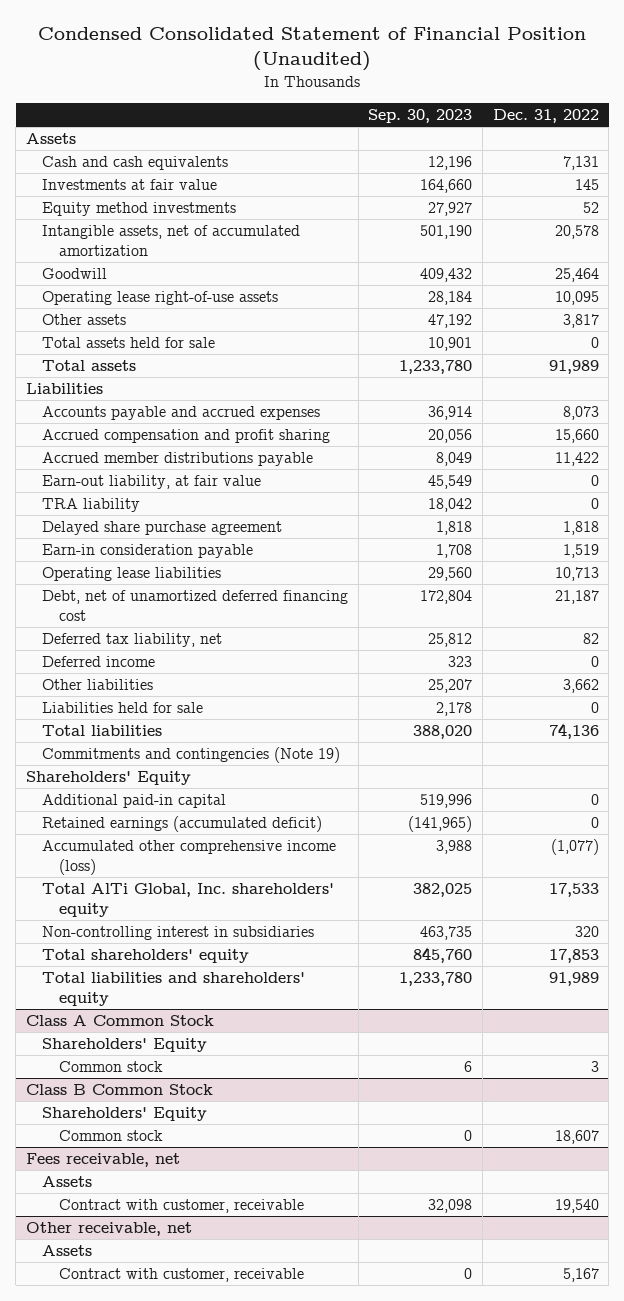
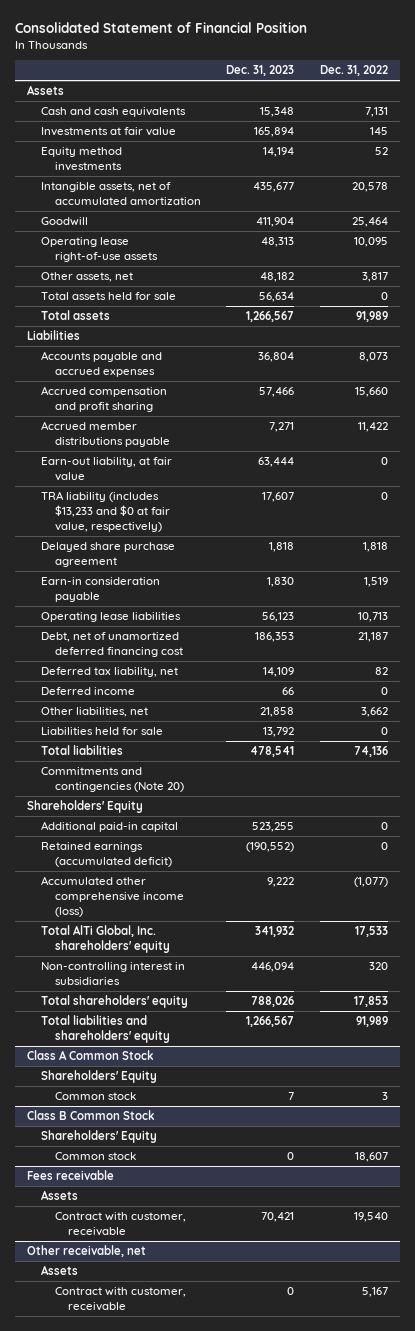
- Condensed Consolidated Statement of Financial Position (Unaudited)
+ Consolidated Statement of Financial Position
- | Sep. 30, 2023 | Dec. 31, 2022
+ | Dec. 31, 2023 | Dec. 31, 2022
- Other assets | 47,192 | 3,817
+ Other assets, net | 48,182 | 3,817
- TRA liability | 18,042 | 0
+ TRA liability (includes $13,233 and $0 at fair value, respectively) | 17,607 | 0
- Other liabilities | 25,207 | 3,662
+ Other liabilities, net | 21,858 | 3,662
- Commitments and contingencies (Note 19)
+ Commitments and contingencies (Note 20)
- Fees receivable, net
+ Fees receivable

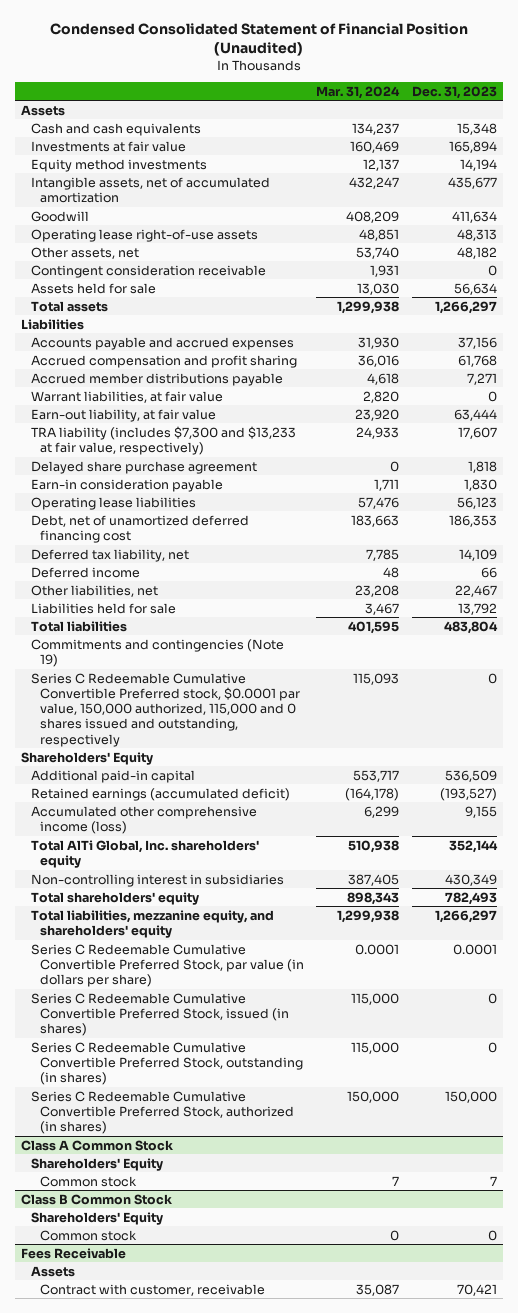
- Consolidated Statement of Financial Position
+ Condensed Consolidated Statement of Financial Position (Unaudited)
- | Dec. 31, 2023 | Dec. 31, 2022
+ | Mar. 31, 2024 | Dec. 31, 2023
- Goodwill | 411,904 | 25,464
+ Goodwill | 408,209 | 411,634
- Total assets held for sale | 56,634 | 0
- Total assets | 1,266,567 | 91,989
+ Contingent consideration receivable | 1,931 | 0
+ Assets held for sale | 13,030 | 56,634
+ Total assets | 1,299,938 | 1,266,297
- Accounts payable and accrued expenses | 36,804 | 8,073
- Accrued compensation and profit sharing | 57,466 | 15,660
+ Accounts payable and accrued expenses | 31,930 | 37,156
+ Accrued compensation and profit sharing | 36,016 | 61,768
+ Warrant liabilities, at fair value | 2,820 | 0
- TRA liability (includes $13,233 and $0 at fair value, respectively) | 17,607 | 0
+ TRA liability (includes $7,300 and $13,233 at fair value, respectively) | 24,933 | 17,607
- Other liabilities, net | 21,858 | 3,662
+ Other liabilities, net | 23,208 | 22,467
- Total liabilities | 478,541 | 74,136
- Commitments and contingencies (Note 20)
+ Total liabilities | 401,595 | 483,804
+ Commitments and contingencies (Note 19)
+ Series C Redeemable Cumulative Convertible Preferred stock, $0.0001 par value, 150,000 authorized, 115,000 and 0 shares issued and outstanding, respectively | 115,093 | 0
- Additional paid-in capital | 523,255 | 0
- Retained earnings (accumulated deficit) | (190,552) | 0
- Accumulated other comprehensive income (loss) | 9,222 | (1,077)
- Total AlTi Global, Inc. shareholders' equity | 341,932 | 17,533
- Non-controlling interest in subsidiaries | 446,094 | 320
- Total shareholders' equity | 788,026 | 17,853
- Total liabilities and shareholders' equity | 1,266,567 | 91,989
+ Additional paid-in capital | 553,717 | 536,509
+ Retained earnings (accumulated deficit) | (164,178) | (193,527)
+ Accumulated other comprehensive income (loss) | 6,299 | 9,155
+ Total AlTi Global, Inc. shareholders' equity | 510,938 | 352,144
+ Non-controlling interest in subsidiaries | 387,405 | 430,349
+ Total shareholders' equity | 898,343 | 782,493
+ Total liabilities, mezzanine equity, and shareholders' equity | 1,299,938 | 1,266,297
+ Series C Redeemable Cumulative Convertible Preferred Stock, par value (in dollars per share) | 0.0001 | 0.0001
+ Series C Redeemable Cumulative Convertible Preferred Stock, issued (in shares) | 115,000 | 0
+ Series C Redeemable Cumulative Convertible Preferred Stock, outstanding (in shares) | 115,000 | 0
+ Series C Redeemable Cumulative Convertible Preferred Stock, authorized (in shares) | 150,000 | 150,000
- Fees receivable
+ Fees Receivable
- Other receivable, net
- Assets
- Contract with customer, receivable | 0 | 5,167

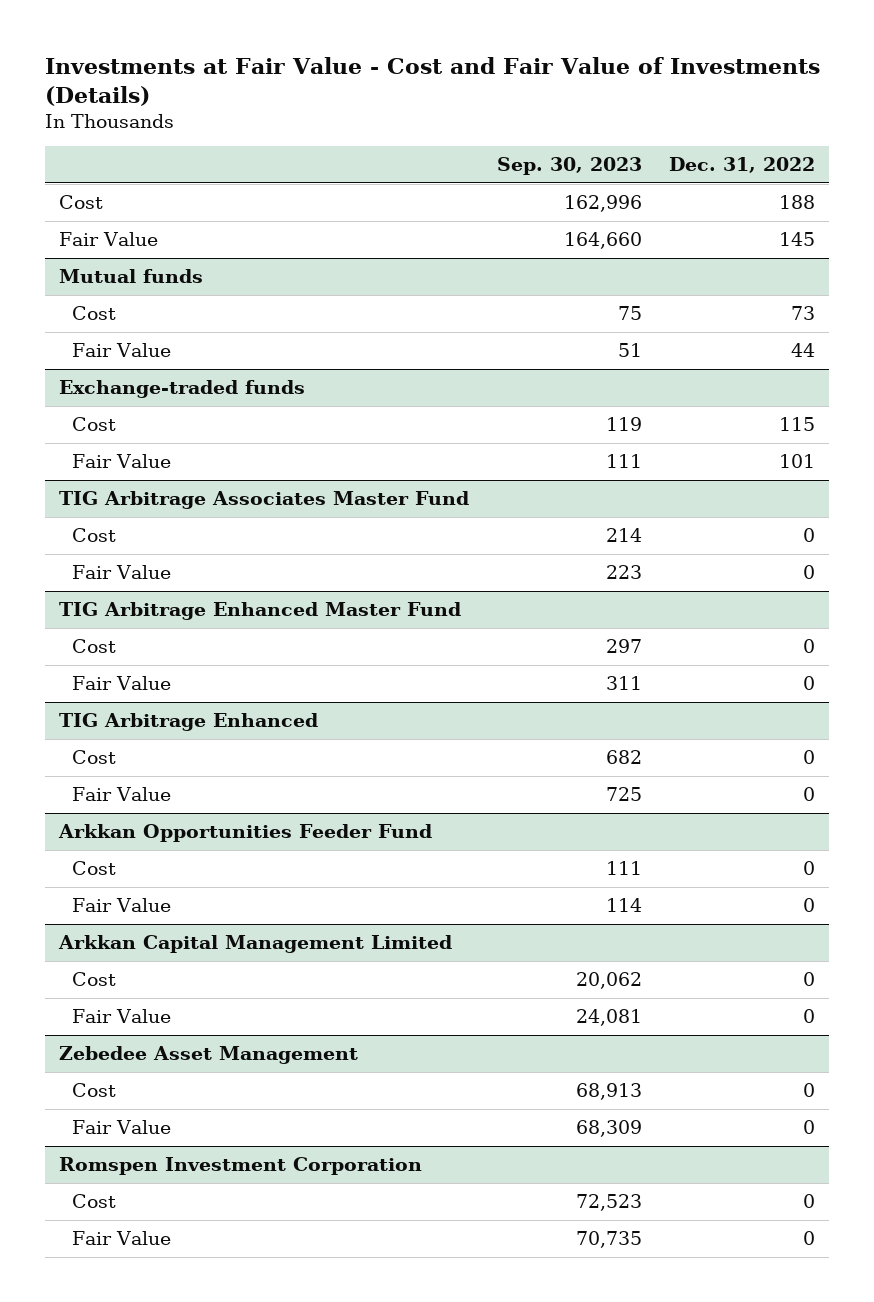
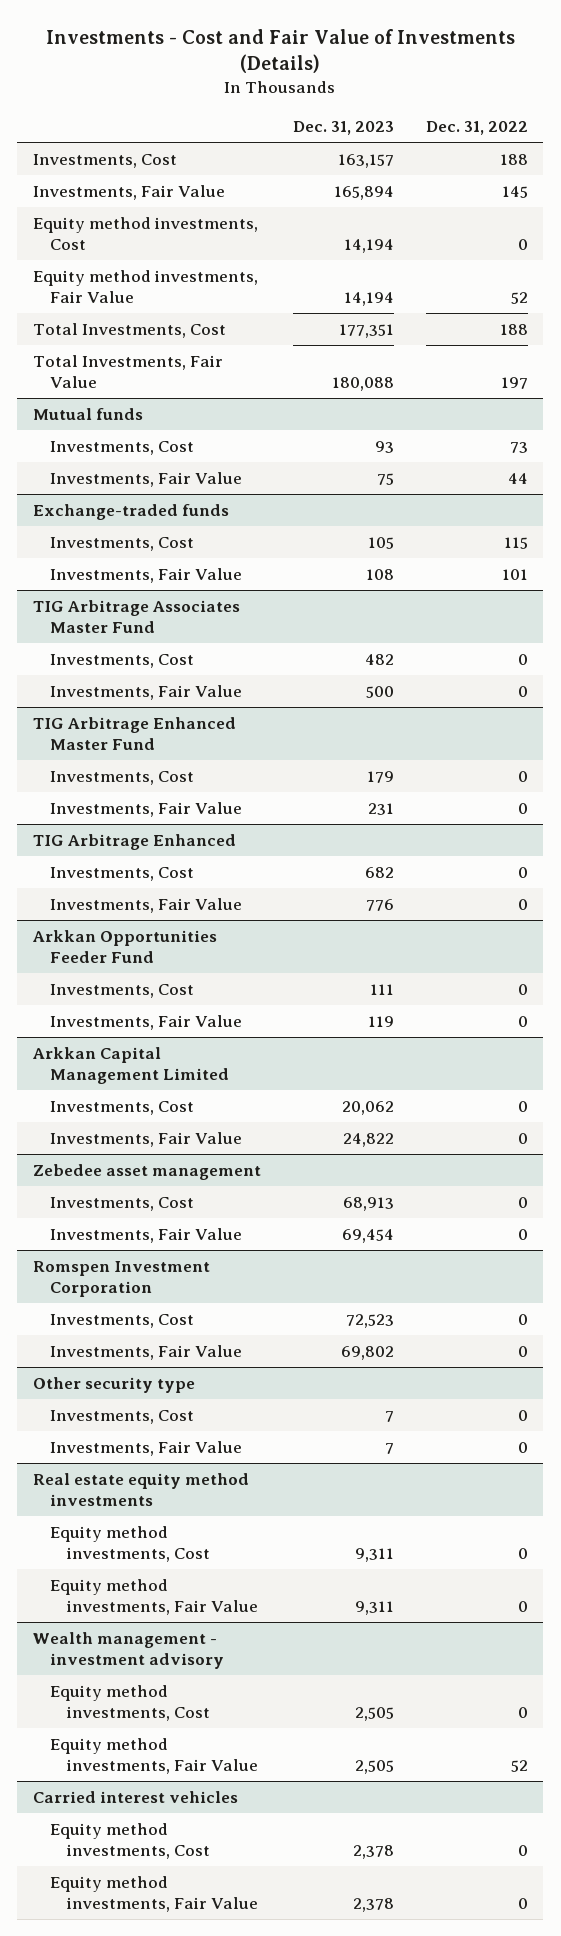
- Investments at Fair Value - Cost and Fair Value of Investments (Details)
+ Investments - Cost and Fair Value of Investments (Details)
- | Sep. 30, 2023 | Dec. 31, 2022
+ | Dec. 31, 2023 | Dec. 31, 2022
- Cost | 162,996 | 188
- Fair Value | 164,660 | 145
+ Investments, Cost | 163,157 | 188
+ Investments, Fair Value | 165,894 | 145
+ Equity method investments, Cost | 14,194 | 0
+ Equity method investments, Fair Value | 14,194 | 52
+ Total Investments, Cost | 177,351 | 188
+ Total Investments, Fair Value | 180,088 | 197
@ Mutual funds
- Cost | 75 | 73
- Fair Value | 51 | 44
+ Investments, Cost | 93 | 73
+ Investments, Fair Value | 75 | 44
@ Exchange-traded funds
- Cost | 119 | 115
- Fair Value | 111 | 101
+ Investments, Cost | 105 | 115
+ Investments, Fair Value | 108 | 101
@ TIG Arbitrage Associates Master Fund
- Cost | 214 | 0
- Fair Value | 223 | 0
+ Investments, Cost | 482 | 0
+ Investments, Fair Value | 500 | 0
@ TIG Arbitrage Enhanced Master Fund
- Cost | 297 | 0
- Fair Value | 311 | 0
+ Investments, Cost | 179 | 0
+ Investments, Fair Value | 231 | 0
@ TIG Arbitrage Enhanced
- Cost | 682 | 0
- Fair Value | 725 | 0
+ Investments, Cost | 682 | 0
+ Investments, Fair Value | 776 | 0
@ Arkkan Opportunities Feeder Fund
- Cost | 111 | 0
- Fair Value | 114 | 0
+ Investments, Cost | 111 | 0
+ Investments, Fair Value | 119 | 0
@ Arkkan Capital Management Limited
- Cost | 20,062 | 0
- Fair Value | 24,081 | 0
- Zebedee Asset Management
- Cost | 68,913 | 0
- Fair Value | 68,309 | 0
@ Arkkan Capital Management Limited
+ Investments, Cost | 20,062 | 0
+ Investments, Fair Value | 24,822 | 0
+ Zebedee asset management
+ Investments, Cost | 68,913 | 0
+ Investments, Fair Value | 69,454 | 0
@ Romspen Investment Corporation
- Cost | 72,523 | 0
- Fair Value | 70,735 | 0
+ Investments, Cost | 72,523 | 0
+ Investments, Fair Value | 69,802 | 0
+ Other security type
+ Investments, Cost | 7 | 0
+ Investments, Fair Value | 7 | 0
+ Real estate equity method investments
+ Equity method investments, Cost | 9,311 | 0
+ Equity method investments, Fair Value | 9,311 | 0
+ Wealth management - investment advisory
+ Equity method investments, Cost | 2,505 | 0
+ Equity method investments, Fair Value | 2,505 | 52
+ Carried interest vehicles
+ Equity method investments, Cost | 2,378 | 0
+ Equity method investments, Fair Value | 2,378 | 0

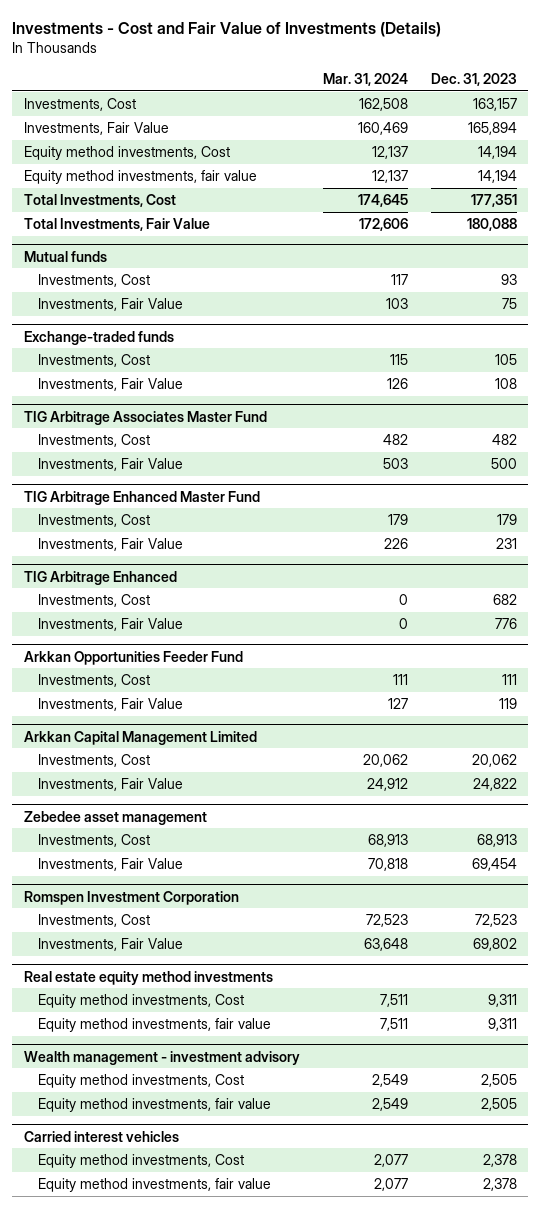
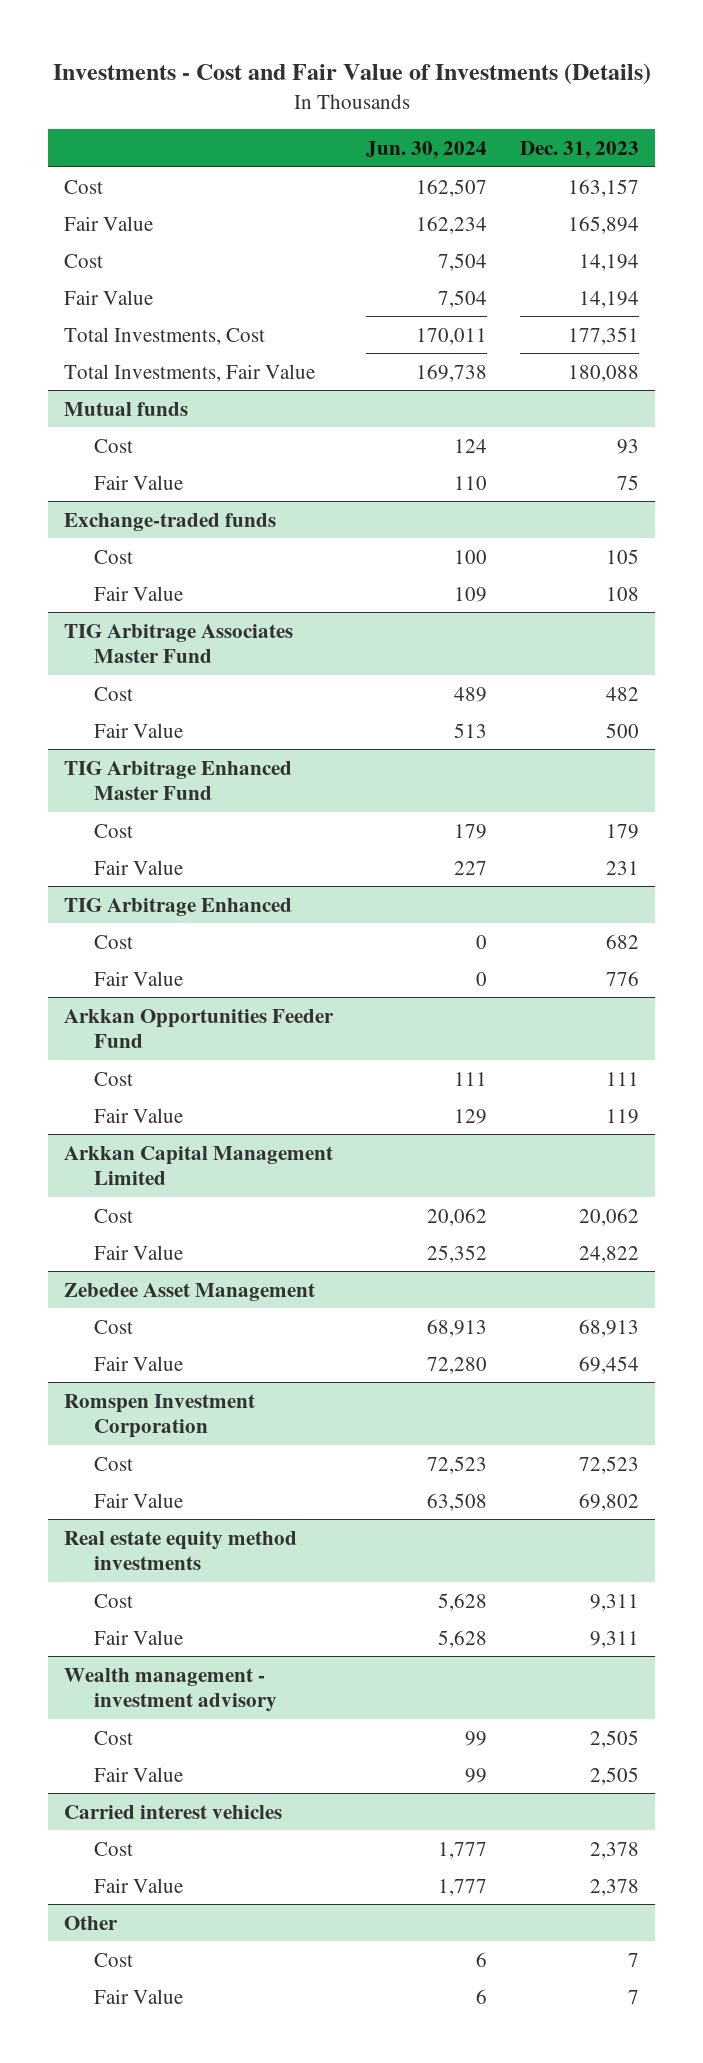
- | Mar. 31, 2024 | Dec. 31, 2023
+ | Jun. 30, 2024 | Dec. 31, 2023
- Investments, Cost | 162,508 | 163,157
- Investments, Fair Value | 160,469 | 165,894
- Equity method investments, Cost | 12,137 | 14,194
- Equity method investments, fair value | 12,137 | 14,194
+ Cost | 162,507 | 163,157
+ Fair Value | 162,234 | 165,894
+ Cost | 7,504 | 14,194
+ Fair Value | 7,504 | 14,194
@ Mutual funds
- Investments, Cost | 117 | 93
- Investments, Fair Value | 103 | 75
+ Cost | 124 | 93
+ Fair Value | 110 | 75
@ Exchange-traded funds
- Investments, Cost | 115 | 105
- Investments, Fair Value | 126 | 108
+ Cost | 100 | 105
+ Fair Value | 109 | 108
@ TIG Arbitrage Associates Master Fund
- Investments, Cost | 482 | 482
- Investments, Fair Value | 503 | 500
+ Cost | 489 | 482
+ Fair Value | 513 | 500
@ TIG Arbitrage Enhanced Master Fund
- Investments, Cost | 179 | 179
- Investments, Fair Value | 226 | 231
+ Cost | 179 | 179
+ Fair Value | 227 | 231
@ TIG Arbitrage Enhanced
- Investments, Cost | 0 | 682
- Investments, Fair Value | 0 | 776
+ Cost | 0 | 682
+ Fair Value | 0 | 776
@ Arkkan Opportunities Feeder Fund
- Investments, Cost | 111 | 111
- Investments, Fair Value | 127 | 119
+ Cost | 111 | 111
+ Fair Value | 129 | 119
@ Arkkan Capital Management Limited
- Investments, Cost | 20,062 | 20,062
- Investments, Fair Value | 24,912 | 24,822
- Zebedee asset management
- Investments, Cost | 68,913 | 68,913
- Investments, Fair Value | 70,818 | 69,454
@ Arkkan Capital Management Limited
+ Cost | 20,062 | 20,062
+ Fair Value | 25,352 | 24,822
+ Zebedee Asset Management
+ Cost | 68,913 | 68,913
+ Fair Value | 72,280 | 69,454
@ Romspen Investment Corporation
- Investments, Cost | 72,523 | 72,523
- Investments, Fair Value | 63,648 | 69,802
+ Cost | 72,523 | 72,523
+ Fair Value | 63,508 | 69,802
@ Real estate equity method investments
- Equity method investments, Cost | 7,511 | 9,311
- Equity method investments, fair value | 7,511 | 9,311
+ Cost | 5,628 | 9,311
+ Fair Value | 5,628 | 9,311
@ Wealth management - investment advisory
- Equity method investments, Cost | 2,549 | 2,505
- Equity method investments, fair value | 2,549 | 2,505
+ Cost | 99 | 2,505
+ Fair Value | 99 | 2,505
@ Carried interest vehicles
- Equity method investments, Cost | 2,077 | 2,378
- Equity method investments, fair value | 2,077 | 2,378
+ Cost | 1,777 | 2,378
+ Fair Value | 1,777 | 2,378
+ Other
+ Cost | 6 | 7
+ Fair Value | 6 | 7

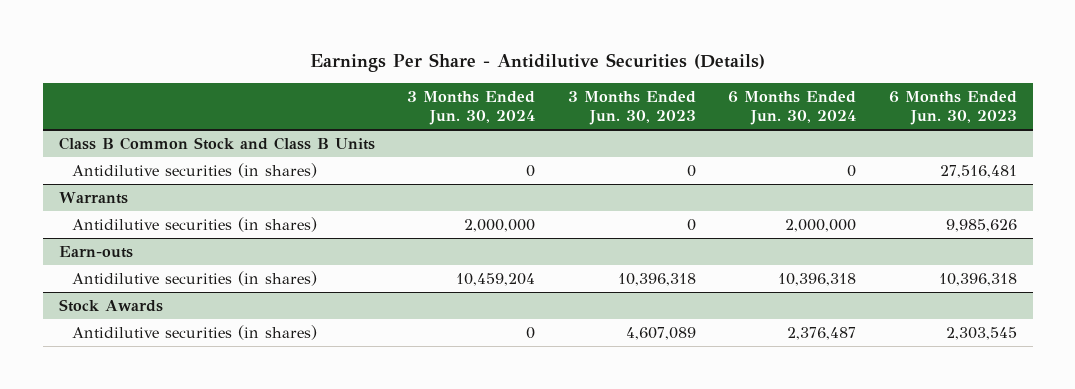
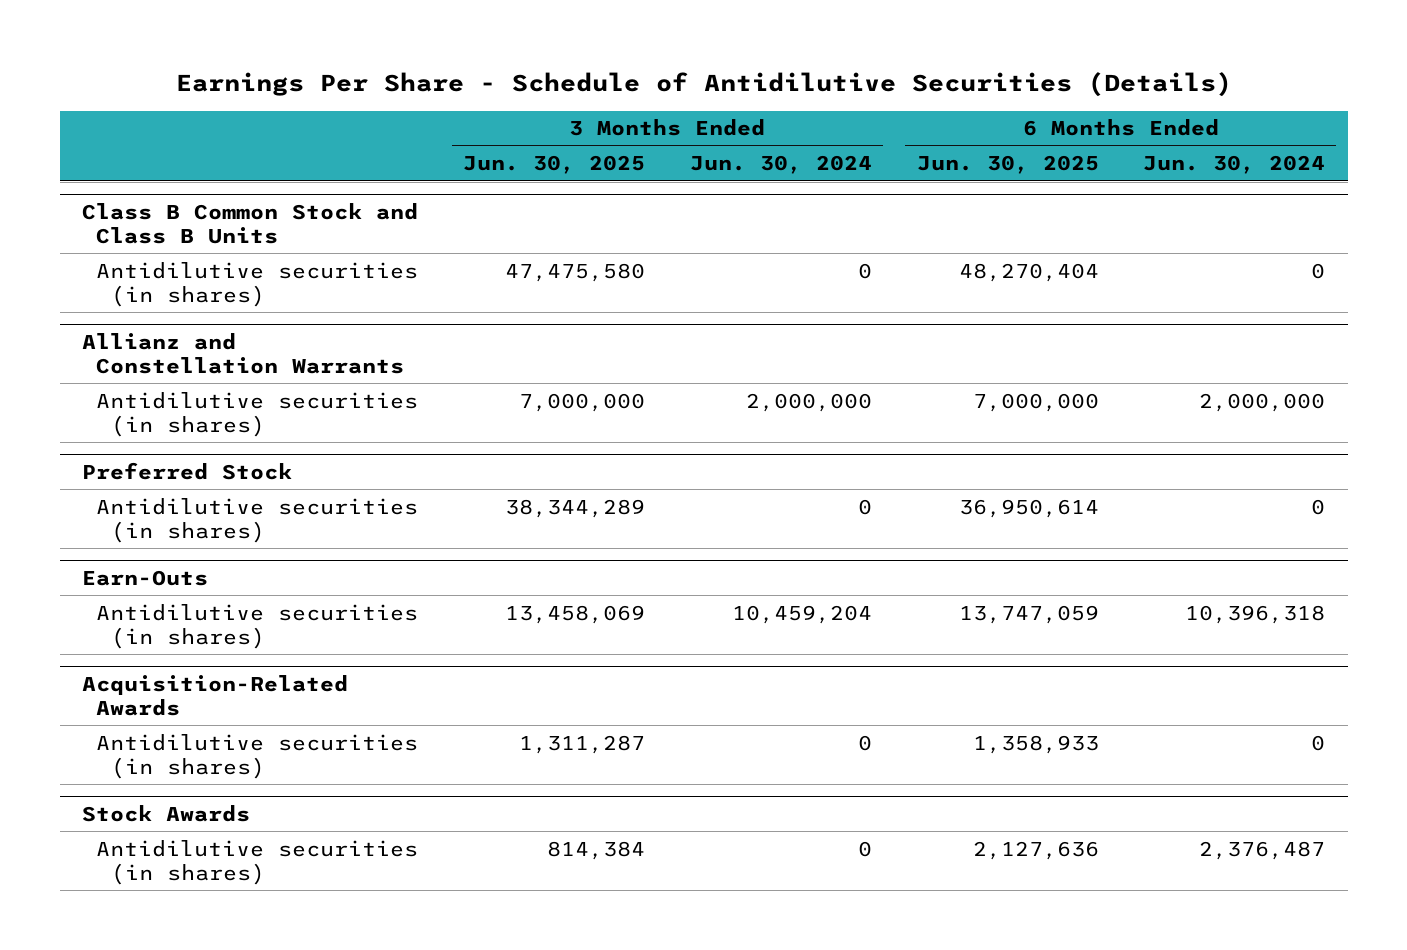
- Earnings Per Share - Antidilutive Securities (Details)
+ Earnings Per Share - Schedule of Antidilutive Securities (Details)
- | 3 Months Ended Jun. 30, 2024 | 3 Months Ended Jun. 30, 2023 | 6 Months Ended Jun. 30, 2024 | 6 Months Ended Jun. 30, 2023
+ | 3 Months Ended Jun. 30, 2025 | 3 Months Ended Jun. 30, 2024 | 6 Months Ended Jun. 30, 2025 | 6 Months Ended Jun. 30, 2024
- Warrants
+ Allianz and Constellation Warrants
- Earn-outs
+ Preferred Stock
+ Antidilutive securities (in shares) | 38,344,289 | 0 | 36,950,614 | 0
+ Earn-Outs
+ Acquisition-Related Awards
+ Antidilutive securities (in shares) | 1,311,287 | 0 | 1,358,933 | 0

